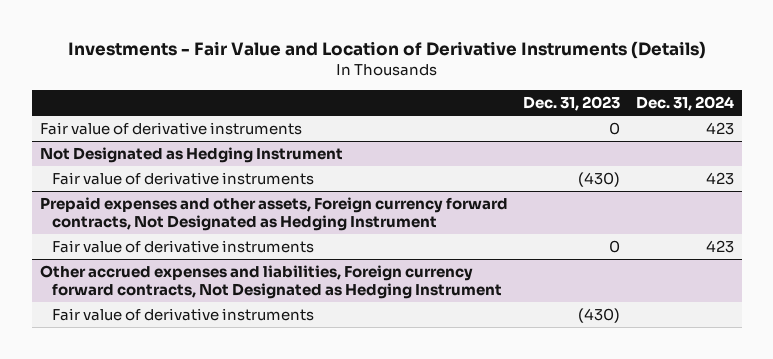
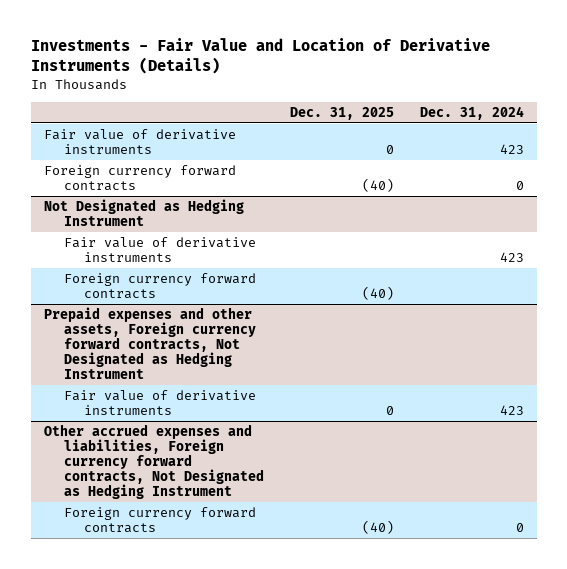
- | Dec. 31, 2023 | Dec. 31, 2024
+ | Dec. 31, 2025 | Dec. 31, 2024
+ Foreign currency forward contracts | (40) | 0
@ Not Designated as Hedging Instrument
+ Foreign currency forward contracts | (40) |
@ Other accrued expenses and liabilities, Foreign currency forward contracts, Not Designated as Hedging Instrument
- Fair value of derivative instruments | (430) |
+ Foreign currency forward contracts | (40) | 0

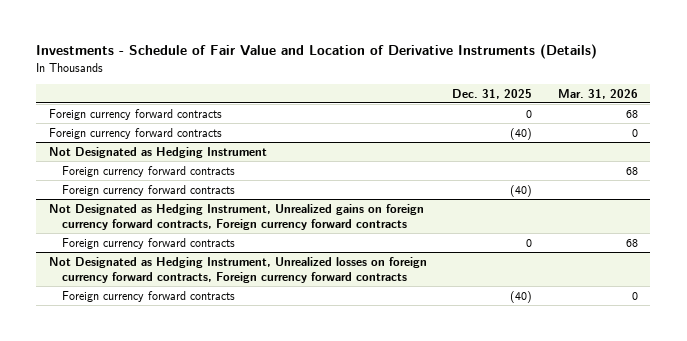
- Investments - Fair Value and Location of Derivative Instruments (Details)
+ Investments - Schedule of Fair Value and Location of Derivative Instruments (Details)
- | Dec. 31, 2025 | Dec. 31, 2024
+ | Dec. 31, 2025 | Mar. 31, 2026
- Fair value of derivative instruments | 0 | 423
+ Foreign currency forward contracts | 0 | 68
@ Not Designated as Hedging Instrument
- Fair value of derivative instruments | | 423
+ Foreign currency forward contracts | | 68
- Prepaid expenses and other assets, Foreign currency forward contracts, Not Designated as Hedging Instrument
- Fair value of derivative instruments | 0 | 423
- Other accrued expenses and liabilities, Foreign currency forward contracts, Not Designated as Hedging Instrument
+ Not Designated as Hedging Instrument, Unrealized gains on foreign currency forward contracts, Foreign currency forward contracts
+ Foreign currency forward contracts | 0 | 68
+ Not Designated as Hedging Instrument, Unrealized losses on foreign currency forward contracts, Foreign currency forward contracts

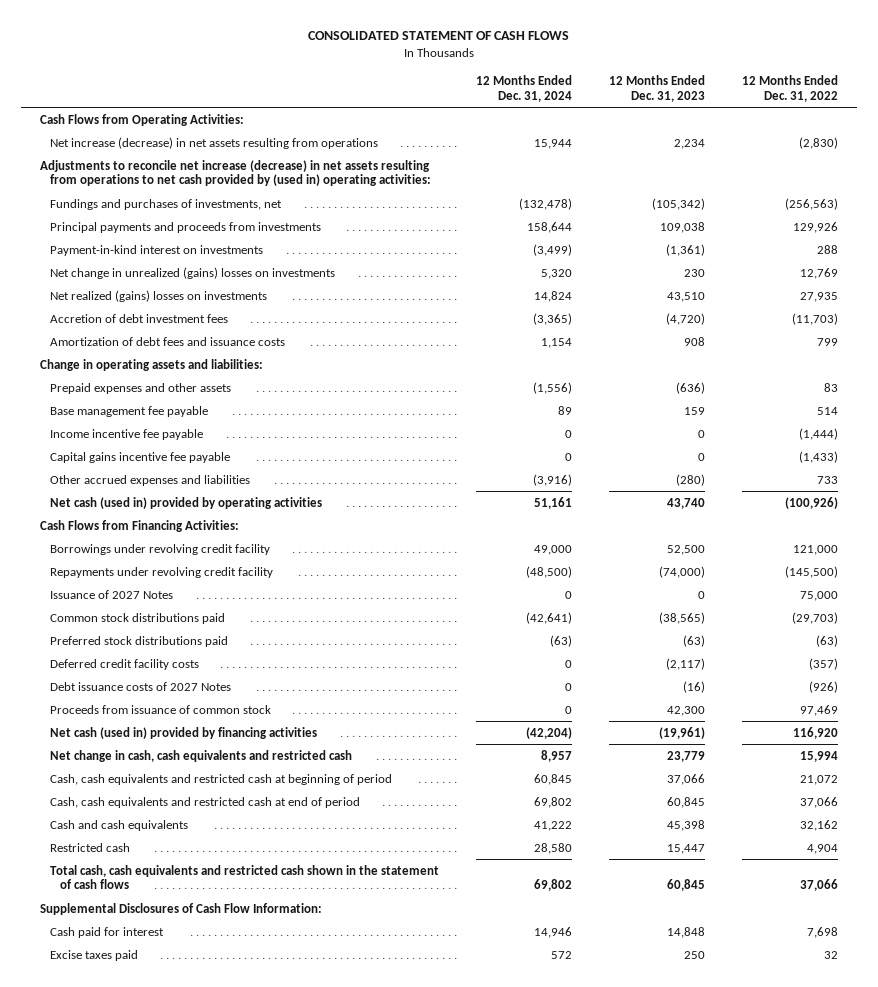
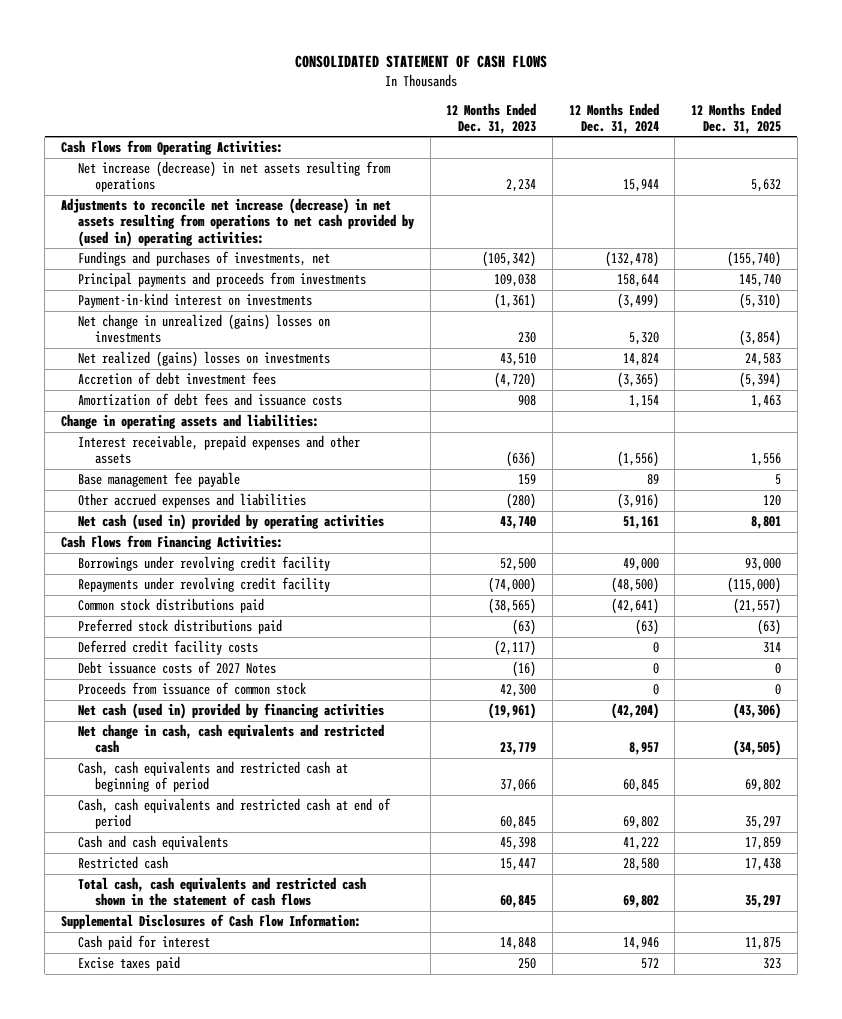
- | 12 Months Ended Dec. 31, 2024 | 12 Months Ended Dec. 31, 2023 | 12 Months Ended Dec. 31, 2022
+ | 12 Months Ended Dec. 31, 2023 | 12 Months Ended Dec. 31, 2024 | 12 Months Ended Dec. 31, 2025
- Prepaid expenses and other assets | (1,556) | (636) | 83
+ Interest receivable, prepaid expenses and other assets | (636) | (1,556) | 1,556
- Income incentive fee payable | 0 | 0 | (1,444)
- Capital gains incentive fee payable | 0 | 0 | (1,433)
- Issuance of 2027 Notes | 0 | 0 | 75,000

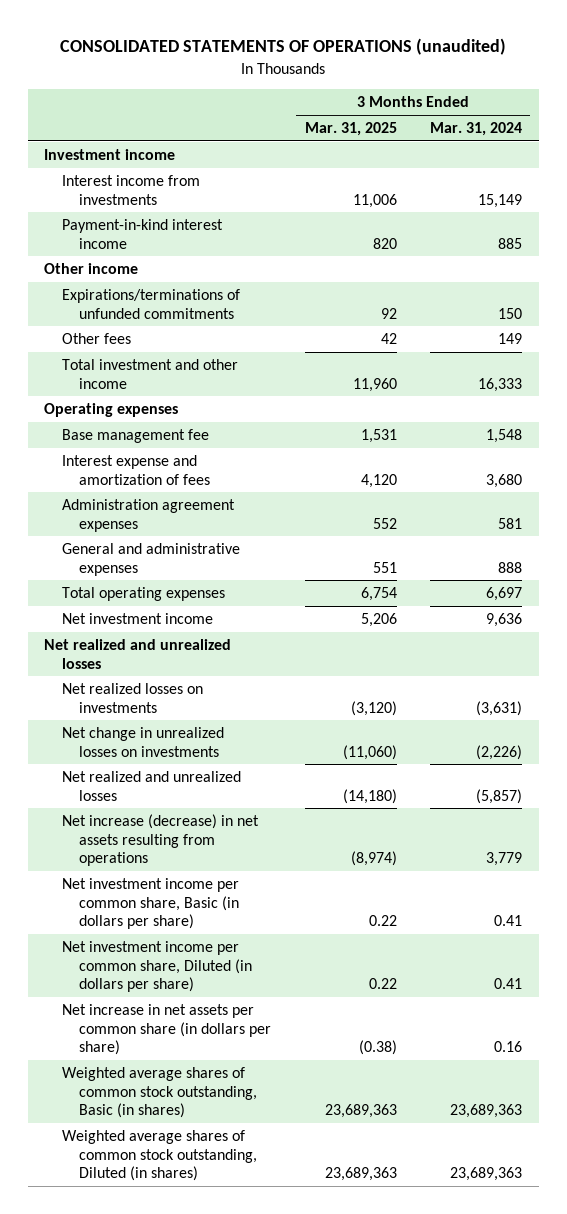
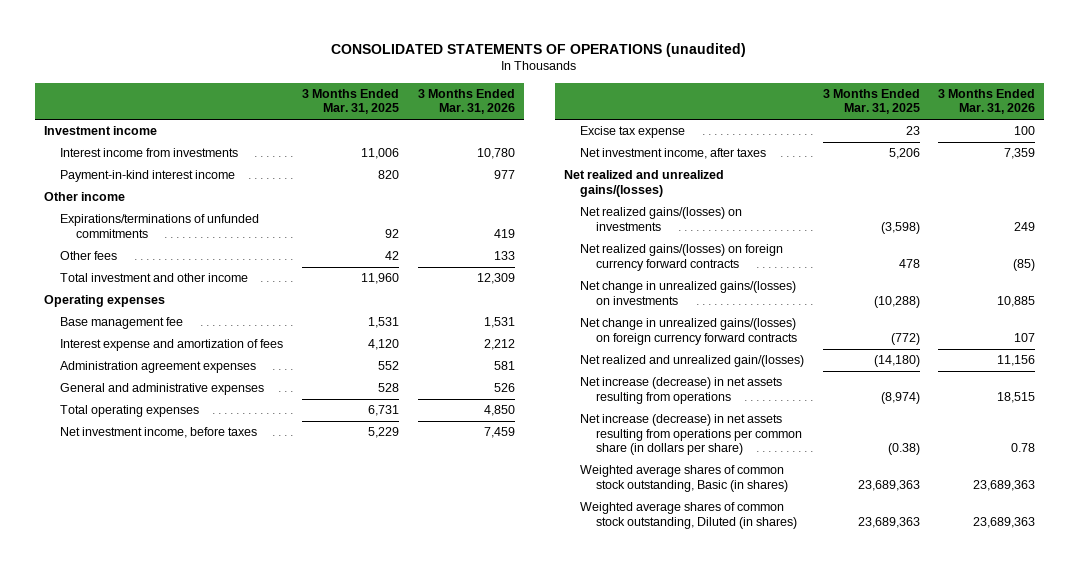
- | 3 Months Ended Mar. 31, 2025 | 3 Months Ended Mar. 31, 2024
+ | 3 Months Ended Mar. 31, 2025 | 3 Months Ended Mar. 31, 2026
- General and administrative expenses | 551 | 888
- Total operating expenses | 6,754 | 6,697
- Net investment income | 5,206 | 9,636
- Net realized and unrealized losses
- Net realized losses on investments | (3,120) | (3,631)
- Net change in unrealized losses on investments | (11,060) | (2,226)
- Net realized and unrealized losses | (14,180) | (5,857)
+ General and administrative expenses | 528 | 526
+ Total operating expenses | 6,731 | 4,850
+ Net investment income, before taxes | 5,229 | 7,459
+ Excise tax expense | 23 | 100
+ Net investment income, after taxes | 5,206 | 7,359
+ Net realized and unrealized gains/(losses)
+ Net realized gains/(losses) on investments | (3,598) | 249
+ Net realized gains/(losses) on foreign currency forward contracts | 478 | (85)
+ Net change in unrealized gains/(losses) on investments | (10,288) | 10,885
+ Net change in unrealized gains/(losses) on foreign currency forward contracts | (772) | 107
+ Net realized and unrealized gain/(losses) | (14,180) | 11,156
- Net investment income per common share, Basic (in dollars per share) | 0.22 | 0.41
- Net investment income per common share, Diluted (in dollars per share) | 0.22 | 0.41
- Net increase in net assets per common share (in dollars per share) | (0.38) | 0.16
+ Net increase (decrease) in net assets resulting from operations per common share (in dollars per share) | (0.38) | 0.78

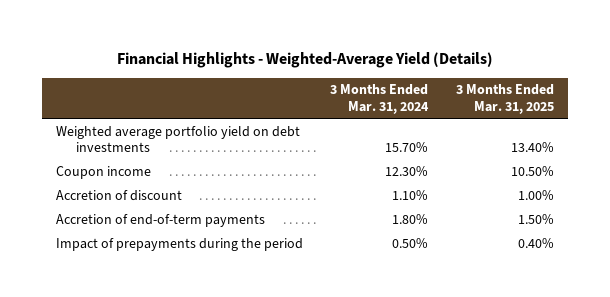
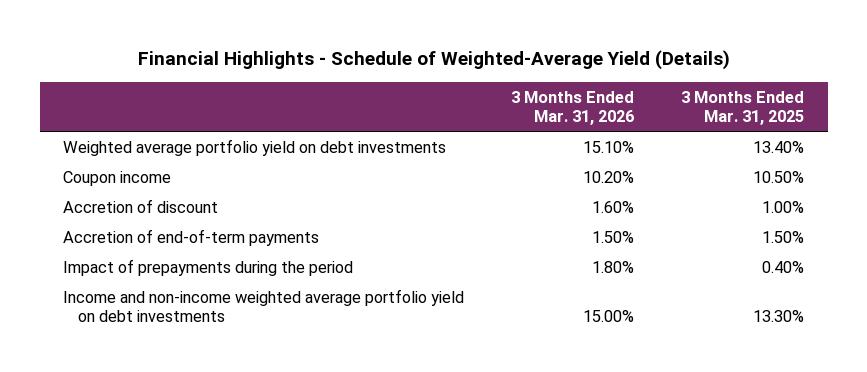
- Financial Highlights - Weighted-Average Yield (Details)
+ Financial Highlights - Schedule of Weighted-Average Yield (Details)
- | 3 Months Ended Mar. 31, 2024 | 3 Months Ended Mar. 31, 2025
+ | 3 Months Ended Mar. 31, 2026 | 3 Months Ended Mar. 31, 2025
+ Income and non-income weighted average portfolio yield on debt investments | 15.00% | 13.30%

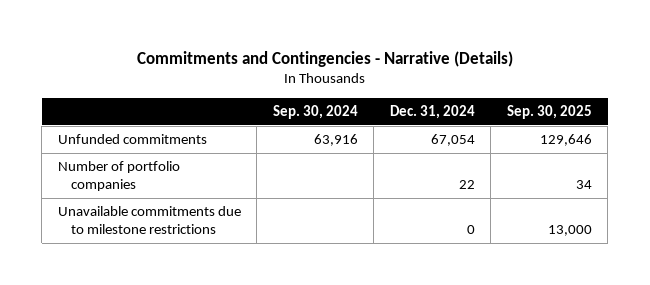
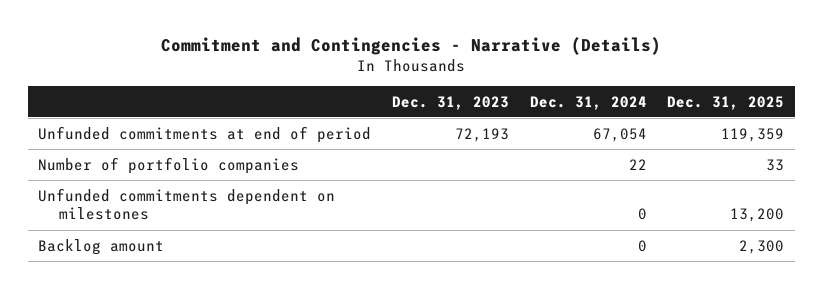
- Commitments and Contingencies - Narrative (Details)
+ Commitment and Contingencies - Narrative (Details)
- | Sep. 30, 2024 | Dec. 31, 2024 | Sep. 30, 2025
+ | Dec. 31, 2023 | Dec. 31, 2024 | Dec. 31, 2025
- Unfunded commitments | 63,916 | 67,054 | 129,646
+ Unfunded commitments at end of period | 72,193 | 67,054 | 119,359
- Unavailable commitments due to milestone restrictions | | 0 | 13,000
+ Unfunded commitments dependent on milestones | | 0 | 13,200
+ Backlog amount | | 0 | 2,300

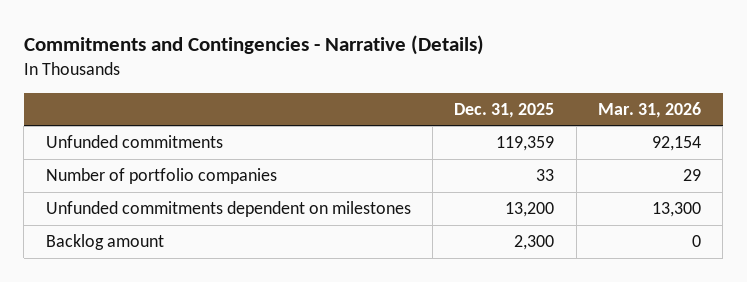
- Commitment and Contingencies - Narrative (Details)
+ Commitments and Contingencies - Narrative (Details)
- | Dec. 31, 2023 | Dec. 31, 2024 | Dec. 31, 2025
+ | Dec. 31, 2025 | Mar. 31, 2026
- Unfunded commitments at end of period | 72,193 | 67,054 | 119,359
+ Unfunded commitments | 119,359 | 92,154

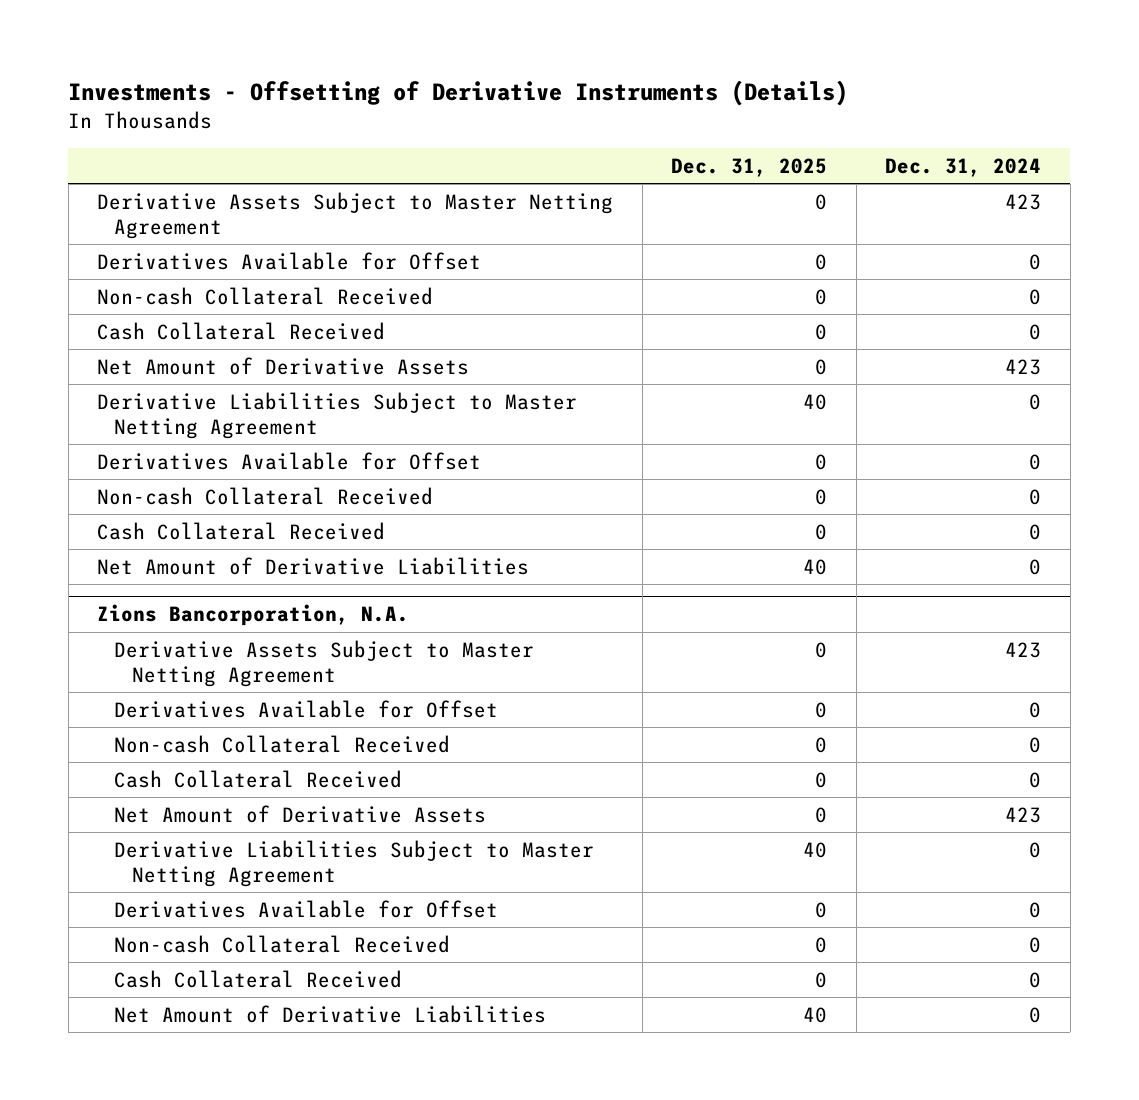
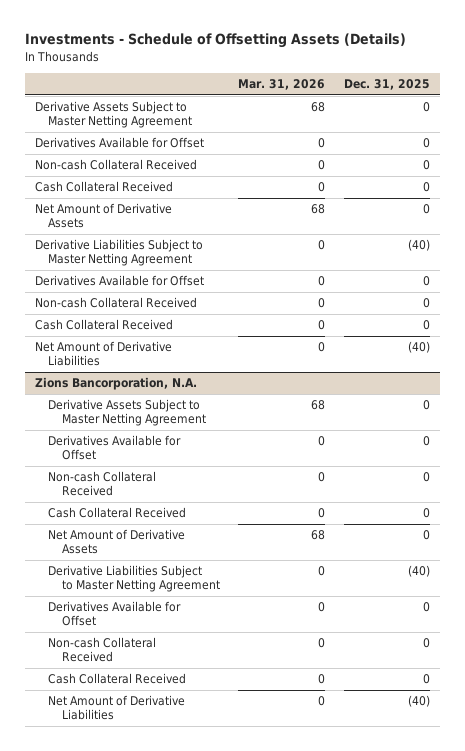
- Investments - Offsetting of Derivative Instruments (Details)
+ Investments - Schedule of Offsetting Assets (Details)
- | Dec. 31, 2025 | Dec. 31, 2024
+ | Mar. 31, 2026 | Dec. 31, 2025
- Derivative Liabilities Subject to Master Netting Agreement | 40 | 0
+ Derivative Liabilities Subject to Master Netting Agreement | 0 | (40)
- Net Amount of Derivative Liabilities | 40 | 0
+ Net Amount of Derivative Liabilities | 0 | (40)
@ Zions Bancorporation, N.A.
- Derivative Liabilities Subject to Master Netting Agreement | 40 | 0
+ Derivative Liabilities Subject to Master Netting Agreement | 0 | (40)
- Net Amount of Derivative Liabilities | 40 | 0
+ Net Amount of Derivative Liabilities | 0 | (40)

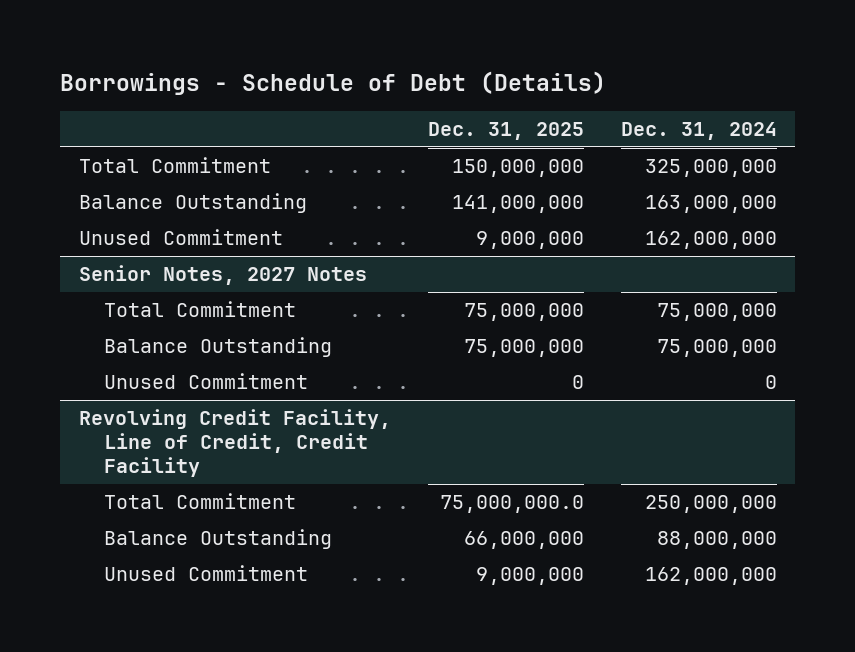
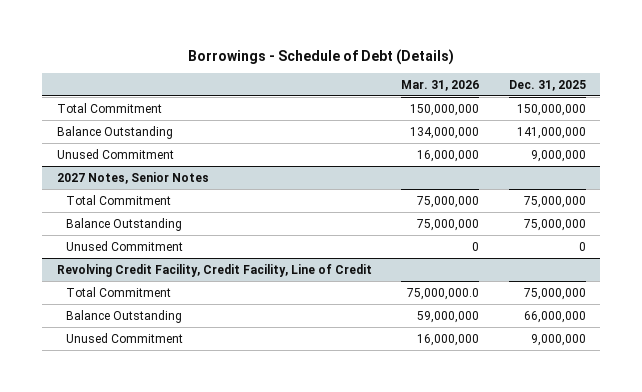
- | Dec. 31, 2025 | Dec. 31, 2024
+ | Mar. 31, 2026 | Dec. 31, 2025
- Senior Notes, 2027 Notes
+ 2027 Notes, Senior Notes
- Revolving Credit Facility, Line of Credit, Credit Facility
- Total Commitment | 75,000,000.0 | 250,000,000
+ Revolving Credit Facility, Credit Facility, Line of Credit
+ Total Commitment | 75,000,000.0 | 75,000,000

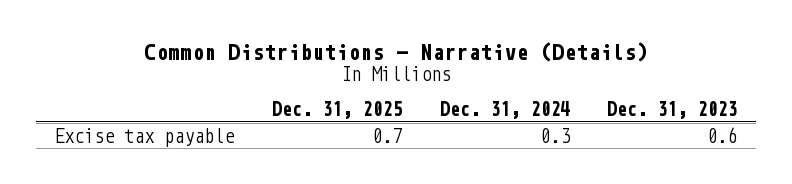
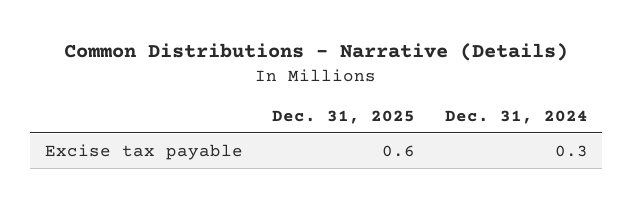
- | Dec. 31, 2025 | Dec. 31, 2024 | Dec. 31, 2023
+ | Dec. 31, 2025 | Dec. 31, 2024
- Excise tax payable | 0.7 | 0.3 | 0.6
+ Excise tax payable | 0.6 | 0.3

